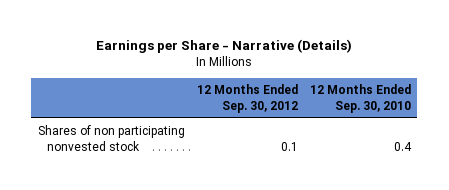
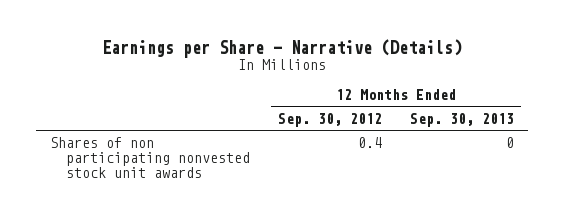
- | 12 Months Ended Sep. 30, 2012 | 12 Months Ended Sep. 30, 2010
+ | 12 Months Ended Sep. 30, 2012 | 12 Months Ended Sep. 30, 2013
- Shares of non participating nonvested stock | 0.1 | 0.4
+ Shares of non participating nonvested stock unit awards | 0.4 | 0

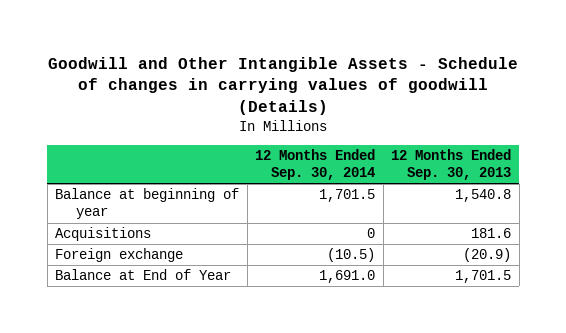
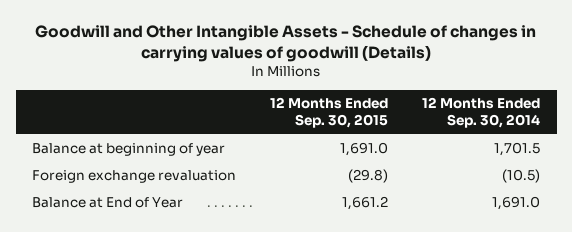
- | 12 Months Ended Sep. 30, 2014 | 12 Months Ended Sep. 30, 2013
+ | 12 Months Ended Sep. 30, 2015 | 12 Months Ended Sep. 30, 2014
- Acquisitions | 0 | 181.6
- Foreign exchange | (10.5) | (20.9)
+ Foreign exchange revaluation | (29.8) | (10.5)

